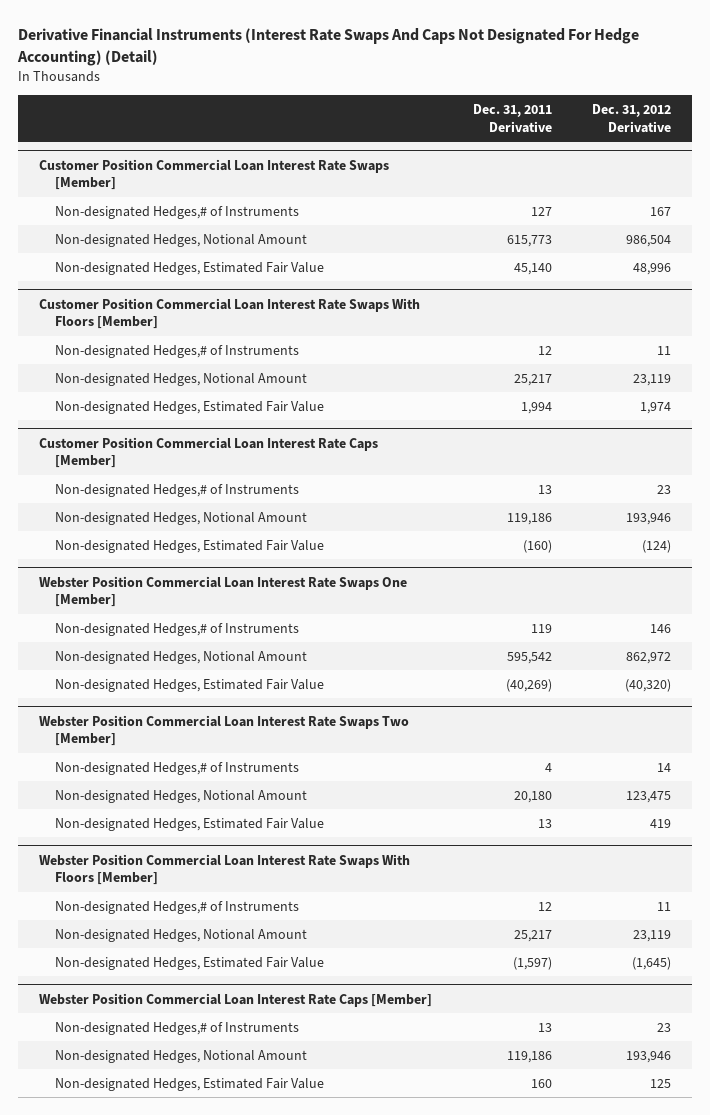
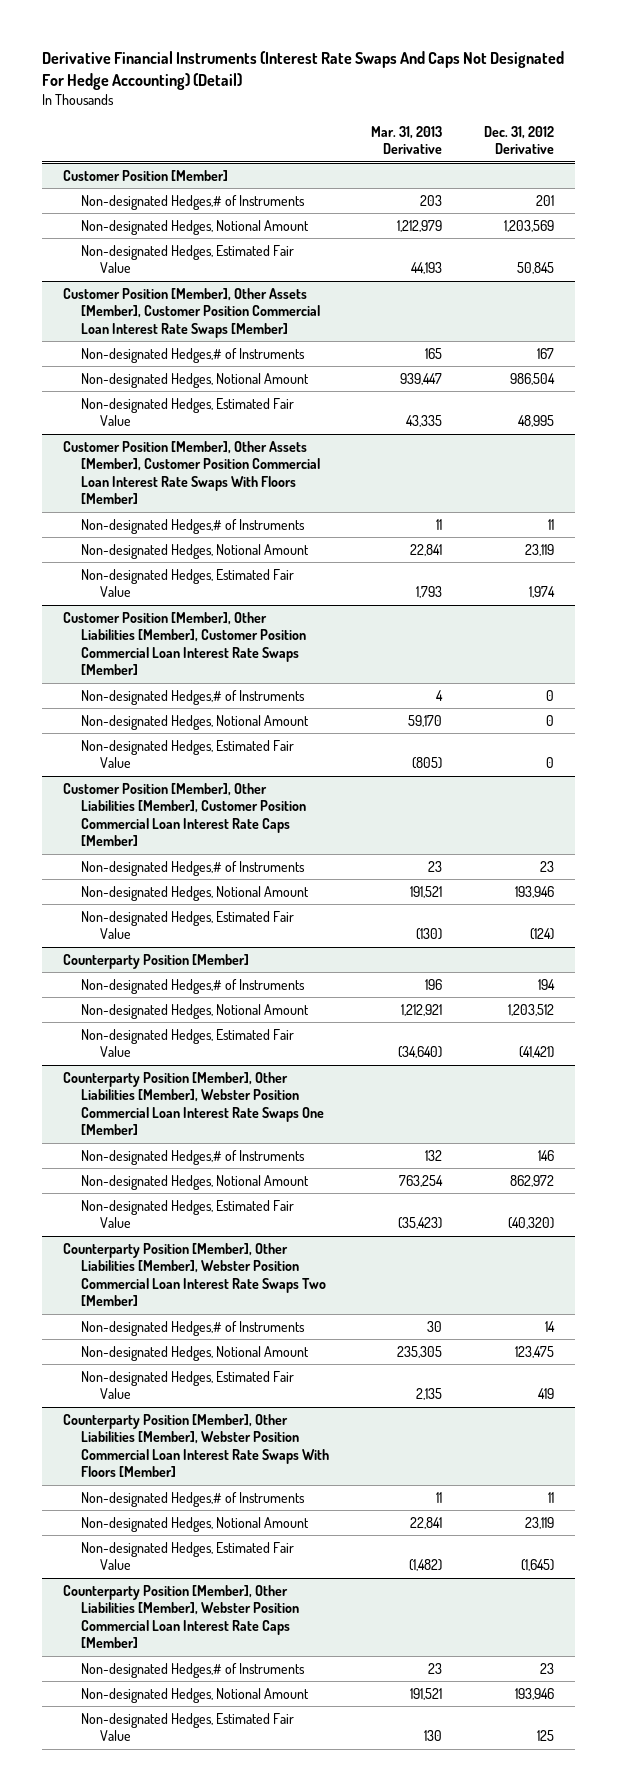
- | Dec. 31, 2011 Derivative | Dec. 31, 2012 Derivative
+ | Mar. 31, 2013 Derivative | Dec. 31, 2012 Derivative
- Customer Position Commercial Loan Interest Rate Swaps [Member]
+ Customer Position [Member]
+ Non-designated Hedges,# of Instruments | 203 | 201
+ Non-designated Hedges, Notional Amount | 1,212,979 | 1,203,569
+ Non-designated Hedges, Estimated Fair Value | 44,193 | 50,845
+ Customer Position [Member], Other Assets [Member], Customer Position Commercial Loan Interest Rate Swaps [Member]
- Non-designated Hedges, Estimated Fair Value | 45,140 | 48,996
- Customer Position Commercial Loan Interest Rate Swaps With Floors [Member]
+ Non-designated Hedges, Estimated Fair Value | 43,335 | 48,995
+ Customer Position [Member], Other Assets [Member], Customer Position Commercial Loan Interest Rate Swaps With Floors [Member]
- Customer Position Commercial Loan Interest Rate Caps [Member]
+ Customer Position [Member], Other Liabilities [Member], Customer Position Commercial Loan Interest Rate Swaps [Member]
+ Non-designated Hedges,# of Instruments | 4 | 0
+ Non-designated Hedges, Notional Amount | 59,170 | 0
+ Non-designated Hedges, Estimated Fair Value | (805) | 0
+ Customer Position [Member], Other Liabilities [Member], Customer Position Commercial Loan Interest Rate Caps [Member]
- Webster Position Commercial Loan Interest Rate Swaps One [Member]
+ Counterparty Position [Member]
+ Non-designated Hedges,# of Instruments | 196 | 194
+ Non-designated Hedges, Notional Amount | 1,212,921 | 1,203,512
+ Non-designated Hedges, Estimated Fair Value | (34,640) | (41,421)
+ Counterparty Position [Member], Other Liabilities [Member], Webster Position Commercial Loan Interest Rate Swaps One [Member]
- Webster Position Commercial Loan Interest Rate Swaps Two [Member]
+ Counterparty Position [Member], Other Liabilities [Member], Webster Position Commercial Loan Interest Rate Swaps Two [Member]
- Webster Position Commercial Loan Interest Rate Swaps With Floors [Member]
+ Counterparty Position [Member], Other Liabilities [Member], Webster Position Commercial Loan Interest Rate Swaps With Floors [Member]
- Webster Position Commercial Loan Interest Rate Caps [Member]
+ Counterparty Position [Member], Other Liabilities [Member], Webster Position Commercial Loan Interest Rate Caps [Member]

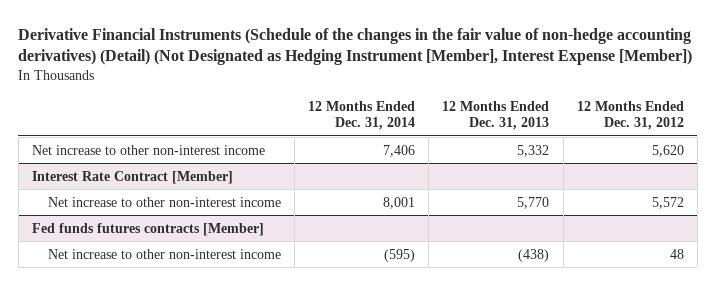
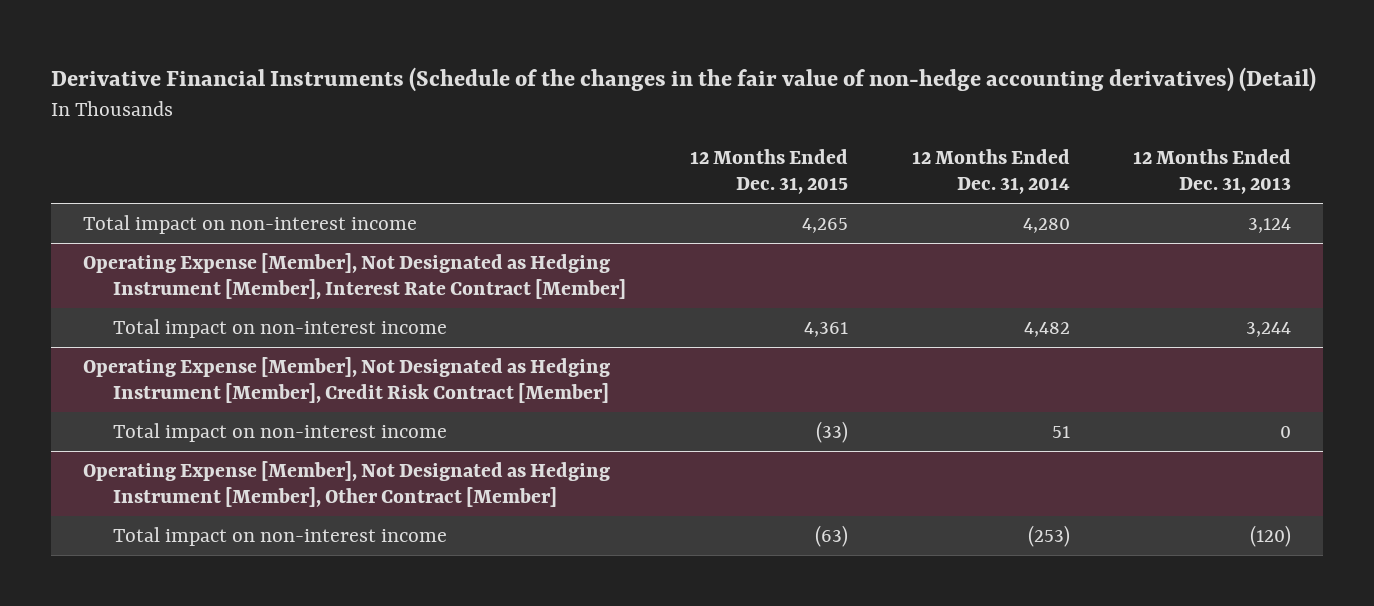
- Derivative Financial Instruments (Schedule of the changes in the fair value of non-hedge accounting derivatives) (Detail) (Not Designated as Hedging Instrument [Member], Interest Expense [Member])
+ Derivative Financial Instruments (Schedule of the changes in the fair value of non-hedge accounting derivatives) (Detail)
- | 12 Months Ended Dec. 31, 2014 | 12 Months Ended Dec. 31, 2013 | 12 Months Ended Dec. 31, 2012
+ | 12 Months Ended Dec. 31, 2015 | 12 Months Ended Dec. 31, 2014 | 12 Months Ended Dec. 31, 2013
- Net increase to other non-interest income | 7,406 | 5,332 | 5,620
- Interest Rate Contract [Member]
- Net increase to other non-interest income | 8,001 | 5,770 | 5,572
- Fed funds futures contracts [Member]
- Net increase to other non-interest income | (595) | (438) | 48
+ Total impact on non-interest income | 4,265 | 4,280 | 3,124
+ Operating Expense [Member], Not Designated as Hedging Instrument [Member], Interest Rate Contract [Member]
+ Total impact on non-interest income | 4,361 | 4,482 | 3,244
+ Operating Expense [Member], Not Designated as Hedging Instrument [Member], Credit Risk Contract [Member]
+ Total impact on non-interest income | (33) | 51 | 0
+ Operating Expense [Member], Not Designated as Hedging Instrument [Member], Other Contract [Member]
+ Total impact on non-interest income | (63) | (253) | (120)

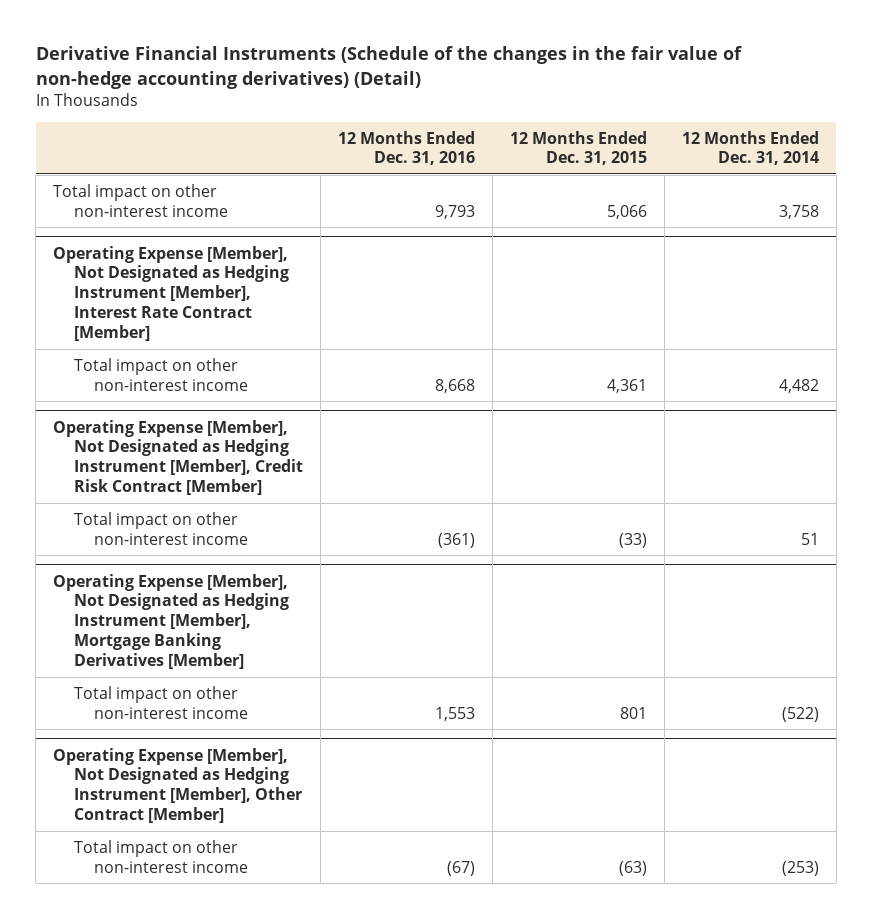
- | 12 Months Ended Dec. 31, 2015 | 12 Months Ended Dec. 31, 2014 | 12 Months Ended Dec. 31, 2013
+ | 12 Months Ended Dec. 31, 2016 | 12 Months Ended Dec. 31, 2015 | 12 Months Ended Dec. 31, 2014
- Total impact on non-interest income | 4,265 | 4,280 | 3,124
+ Total impact on other non-interest income | 9,793 | 5,066 | 3,758
@ Operating Expense [Member], Not Designated as Hedging Instrument [Member], Interest Rate Contract [Member]
- Total impact on non-interest income | 4,361 | 4,482 | 3,244
+ Total impact on other non-interest income | 8,668 | 4,361 | 4,482
@ Operating Expense [Member], Not Designated as Hedging Instrument [Member], Credit Risk Contract [Member]
- Total impact on non-interest income | (33) | 51 | 0
+ Total impact on other non-interest income | (361) | (33) | 51
+ Operating Expense [Member], Not Designated as Hedging Instrument [Member], Mortgage Banking Derivatives [Member]
+ Total impact on other non-interest income | 1,553 | 801 | (522)
@ Operating Expense [Member], Not Designated as Hedging Instrument [Member], Other Contract [Member]
- Total impact on non-interest income | (63) | (253) | (120)
+ Total impact on other non-interest income | (67) | (63) | (253)

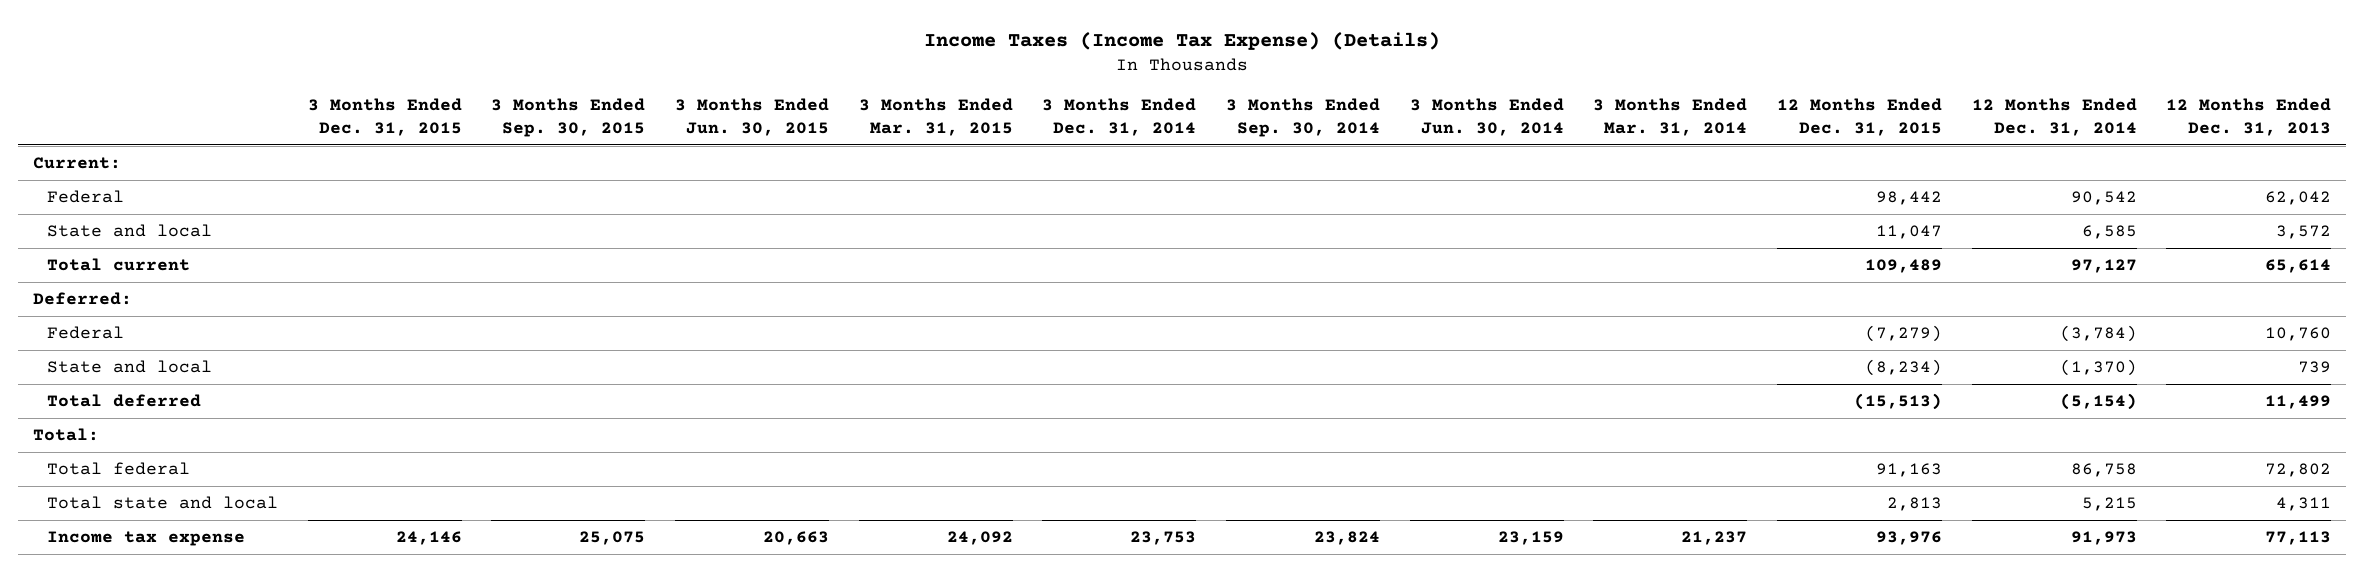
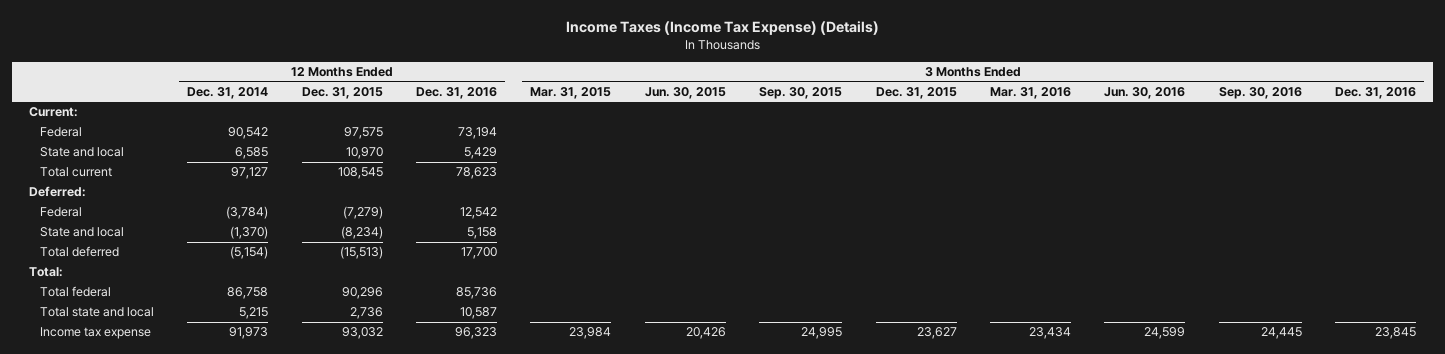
- | 3 Months Ended Dec. 31, 2015 | 3 Months Ended Sep. 30, 2015 | 3 Months Ended Jun. 30, 2015 | 3 Months Ended Mar. 31, 2015 | 3 Months Ended Dec. 31, 2014 | 3 Months Ended Sep. 30, 2014 | 3 Months Ended Jun. 30, 2014 | 3 Months Ended Mar. 31, 2014 | 12 Months Ended Dec. 31, 2015 | 12 Months Ended Dec. 31, 2014 | 12 Months Ended Dec. 31, 2013
+ | 12 Months Ended Dec. 31, 2014 | 12 Months Ended Dec. 31, 2015 | 12 Months Ended Dec. 31, 2016 | 3 Months Ended Mar. 31, 2015 | 3 Months Ended Jun. 30, 2015 | 3 Months Ended Sep. 30, 2015 | 3 Months Ended Dec. 31, 2015 | 3 Months Ended Mar. 31, 2016 | 3 Months Ended Jun. 30, 2016 | 3 Months Ended Sep. 30, 2016 | 3 Months Ended Dec. 31, 2016
- Federal | | | | | | | | | 98,442 | 90,542 | 62,042
- State and local | | | | | | | | | 11,047 | 6,585 | 3,572
- Total current | | | | | | | | | 109,489 | 97,127 | 65,614
+ Federal | 90,542 | 97,575 | 73,194 | | | | | | | |
+ State and local | 6,585 | 10,970 | 5,429 | | | | | | | |
+ Total current | 97,127 | 108,545 | 78,623 | | | | | | | |
- Total federal | | | | | | | | | 91,163 | 86,758 | 72,802
- Total state and local | | | | | | | | | 2,813 | 5,215 | 4,311
- Income tax expense | 24,146 | 25,075 | 20,663 | 24,092 | 23,753 | 23,824 | 23,159 | 21,237 | 93,976 | 91,973 | 77,113
+ Total federal | 86,758 | 90,296 | 85,736 | | | | | | | |
+ Total state and local | 5,215 | 2,736 | 10,587 | | | | | | | |
+ Income tax expense | 91,973 | 93,032 | 96,323 | 23,984 | 20,426 | 24,995 | 23,627 | 23,434 | 24,599 | 24,445 | 23,845

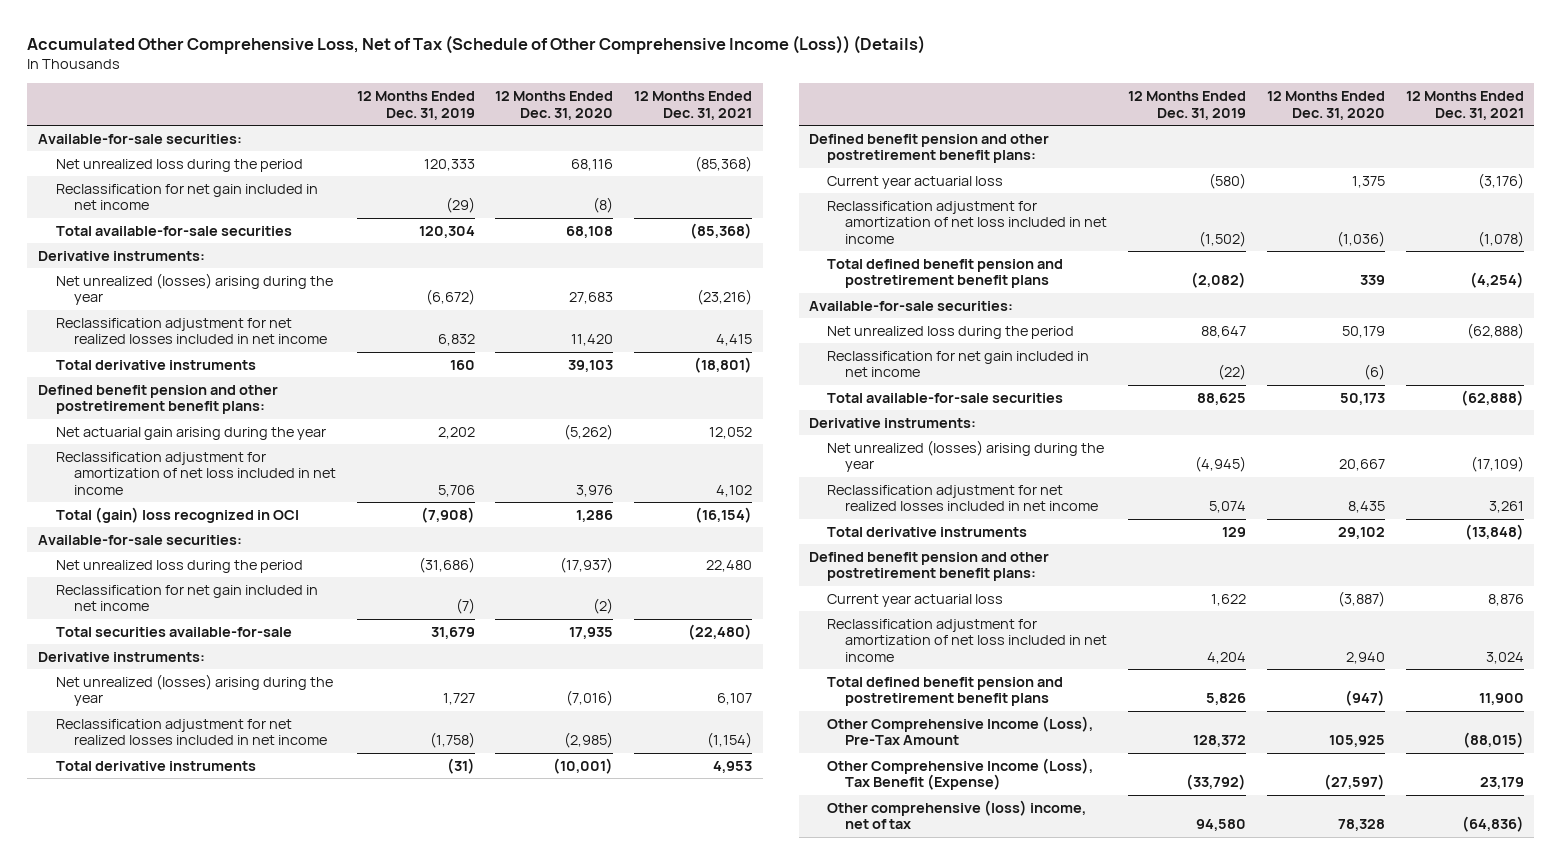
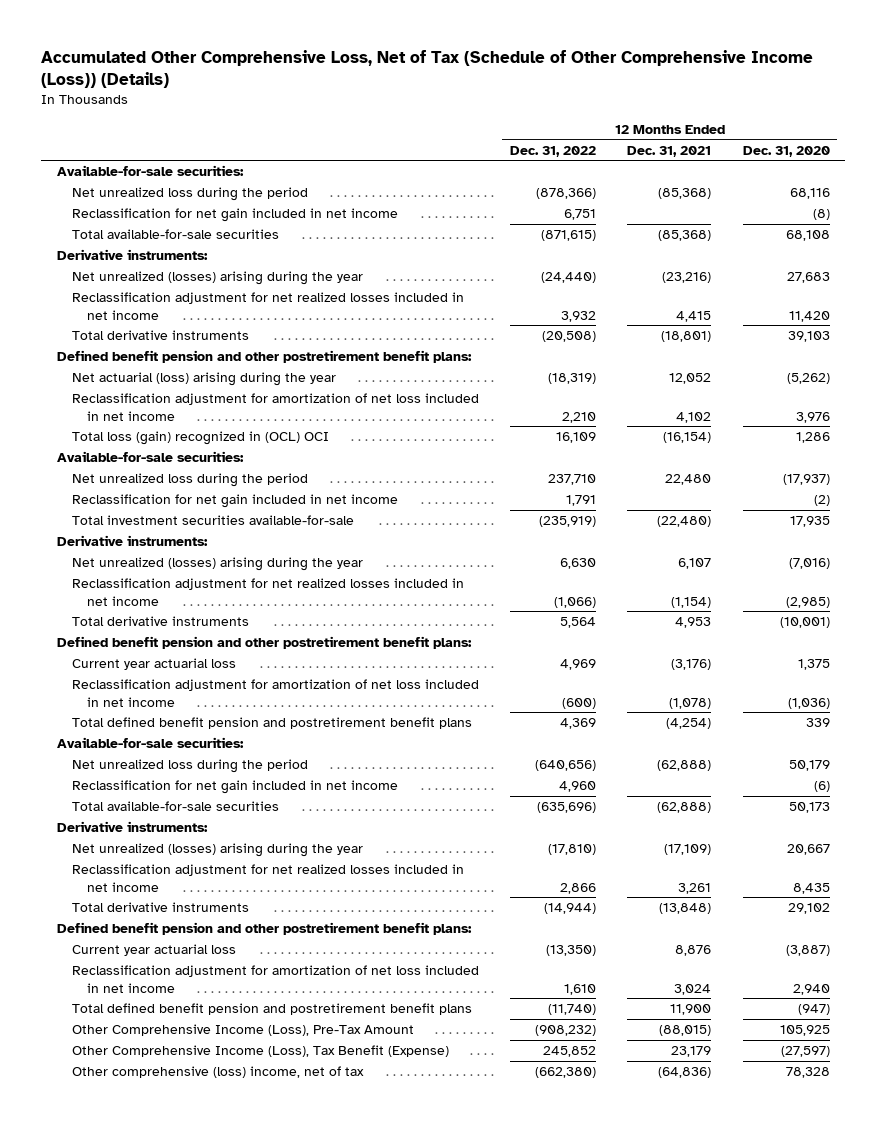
- | 12 Months Ended Dec. 31, 2019 | 12 Months Ended Dec. 31, 2020 | 12 Months Ended Dec. 31, 2021
+ | 12 Months Ended Dec. 31, 2022 | 12 Months Ended Dec. 31, 2021 | 12 Months Ended Dec. 31, 2020
- Net actuarial gain arising during the year | 2,202 | (5,262) | 12,052
+ Net actuarial (loss) arising during the year | (18,319) | 12,052 | (5,262)
- Total (gain) loss recognized in OCI | (7,908) | 1,286 | (16,154)
+ Total loss (gain) recognized in (OCL) OCI | 16,109 | (16,154) | 1,286
- Total securities available-for-sale | 31,679 | 17,935 | (22,480)
+ Total investment securities available-for-sale | (235,919) | (22,480) | 17,935

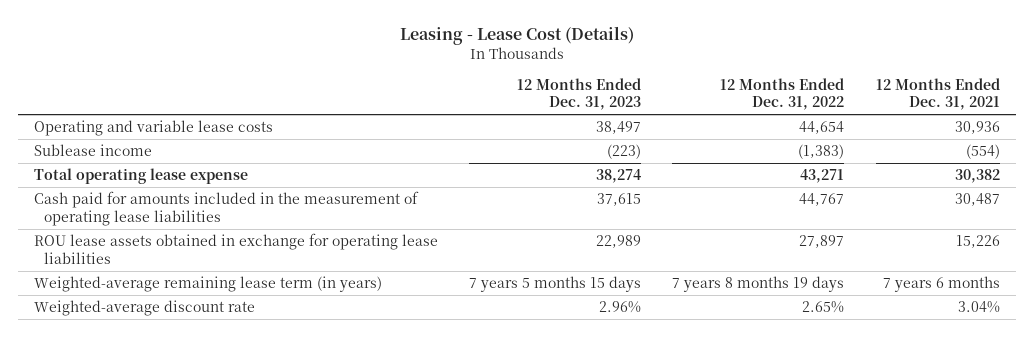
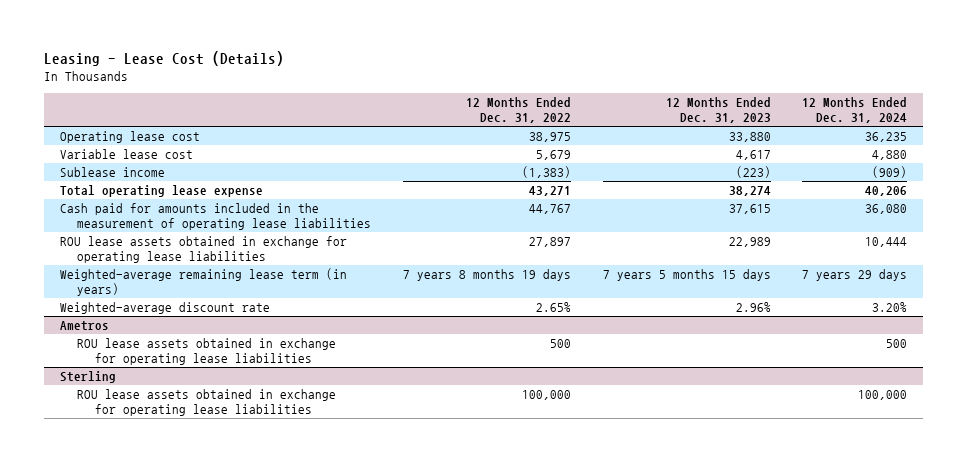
- | 12 Months Ended Dec. 31, 2023 | 12 Months Ended Dec. 31, 2022 | 12 Months Ended Dec. 31, 2021
+ | 12 Months Ended Dec. 31, 2022 | 12 Months Ended Dec. 31, 2023 | 12 Months Ended Dec. 31, 2024
- Operating and variable lease costs | 38,497 | 44,654 | 30,936
+ Operating lease cost | 38,975 | 33,880 | 36,235
+ Variable lease cost | 5,679 | 4,617 | 4,880
+ Ametros
+ ROU lease assets obtained in exchange for operating lease liabilities | 500 | | 500
+ Sterling
+ ROU lease assets obtained in exchange for operating lease liabilities | 100,000 | | 100,000

